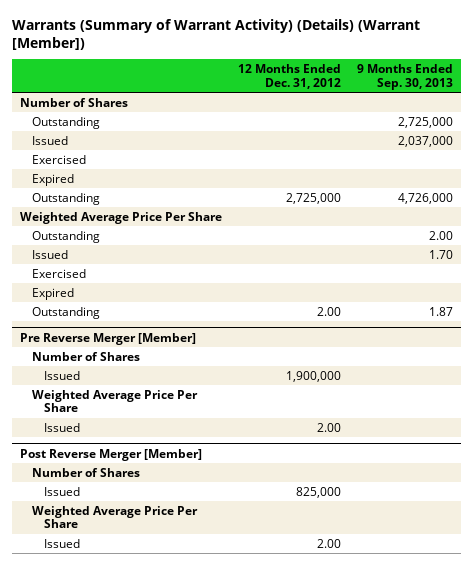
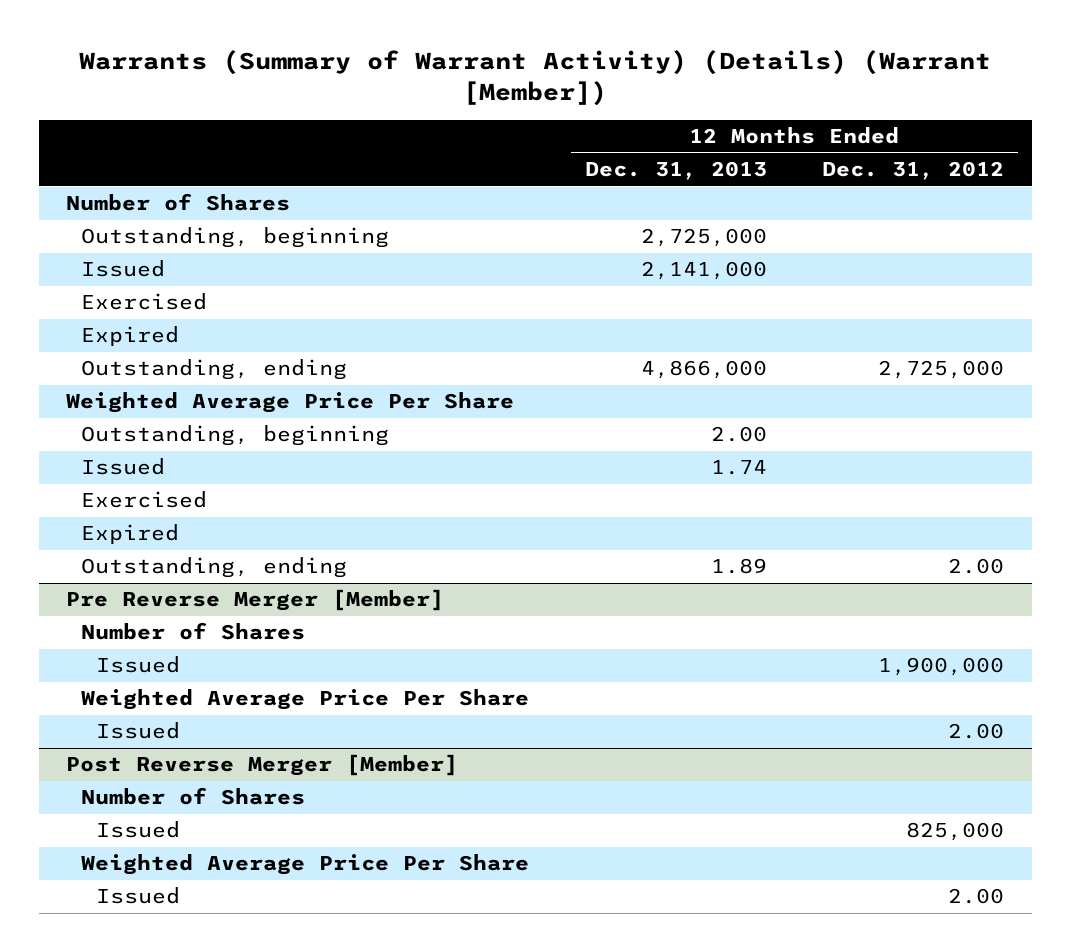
- | 12 Months Ended Dec. 31, 2012 | 9 Months Ended Sep. 30, 2013
+ | 12 Months Ended Dec. 31, 2013 | 12 Months Ended Dec. 31, 2012
- Outstanding | | 2,725,000
+ Outstanding, beginning | 2,725,000 |
- Outstanding | 2,725,000 | 4,726,000
+ Outstanding, ending | 4,866,000 | 2,725,000
- Outstanding | | 2.00
+ Outstanding, beginning | 2.00 |
- Outstanding | 2.00 | 1.87
+ Outstanding, ending | 1.89 | 2.00

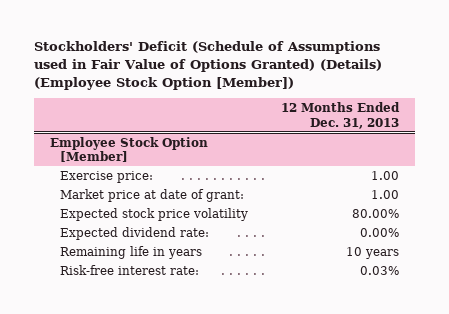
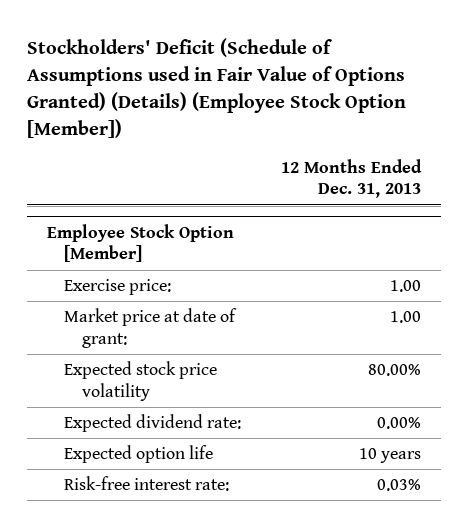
@ Employee Stock Option [Member]
- Remaining life in years | 10 years
+ Expected option life | 10 years

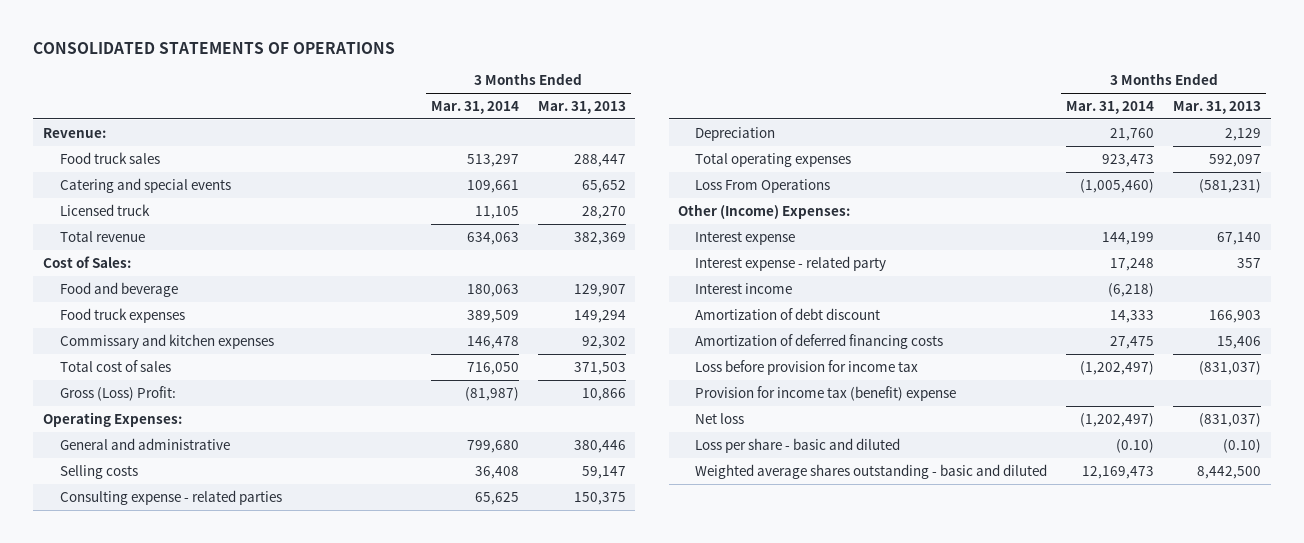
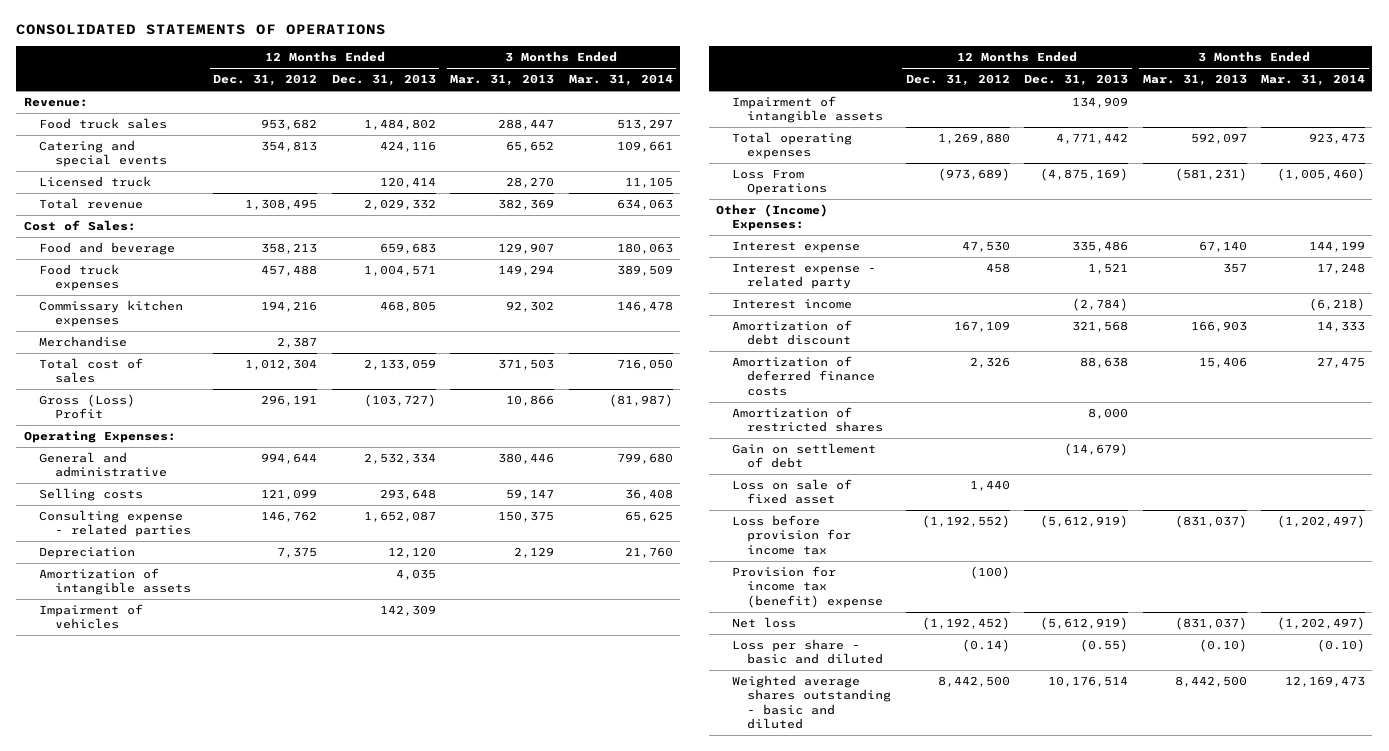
- | 3 Months Ended Mar. 31, 2014 | 3 Months Ended Mar. 31, 2013
+ | 12 Months Ended Dec. 31, 2012 | 12 Months Ended Dec. 31, 2013 | 3 Months Ended Mar. 31, 2013 | 3 Months Ended Mar. 31, 2014
- Commissary and kitchen expenses | 146,478 | 92,302
+ Commissary kitchen expenses | 194,216 | 468,805 | 92,302 | 146,478
+ Merchandise | 2,387 | | |
- Gross (Loss) Profit: | (81,987) | 10,866
+ Gross (Loss) Profit | 296,191 | (103,727) | 10,866 | (81,987)
+ Amortization of intangible assets | | 4,035 | |
+ Impairment of vehicles | | 142,309 | |
+ Impairment of intangible assets | | 134,909 | |
- Amortization of deferred financing costs | 27,475 | 15,406
+ Amortization of deferred finance costs | 2,326 | 88,638 | 15,406 | 27,475
+ Amortization of restricted shares | | 8,000 | |
+ Gain on settlement of debt | | (14,679) | |
+ Loss on sale of fixed asset | 1,440 | | |

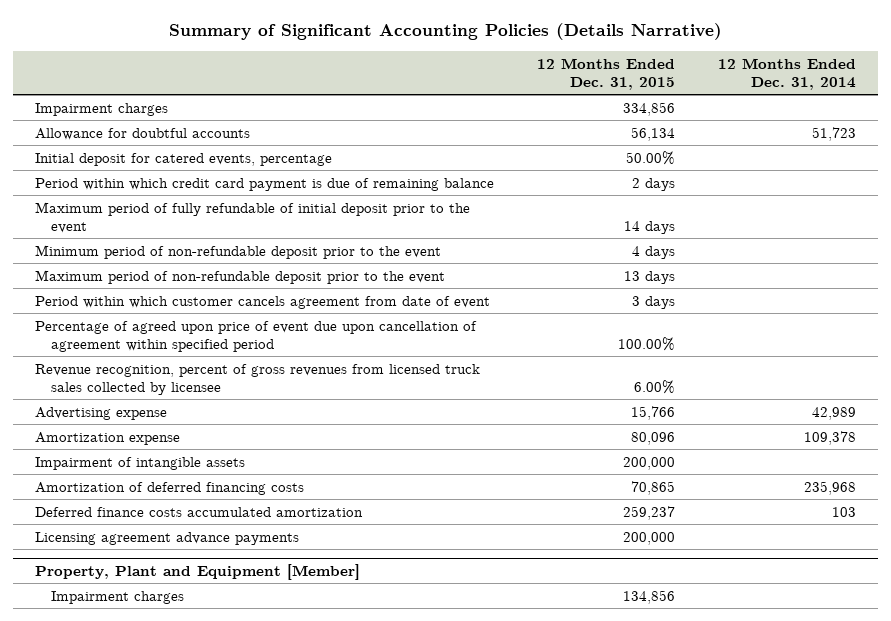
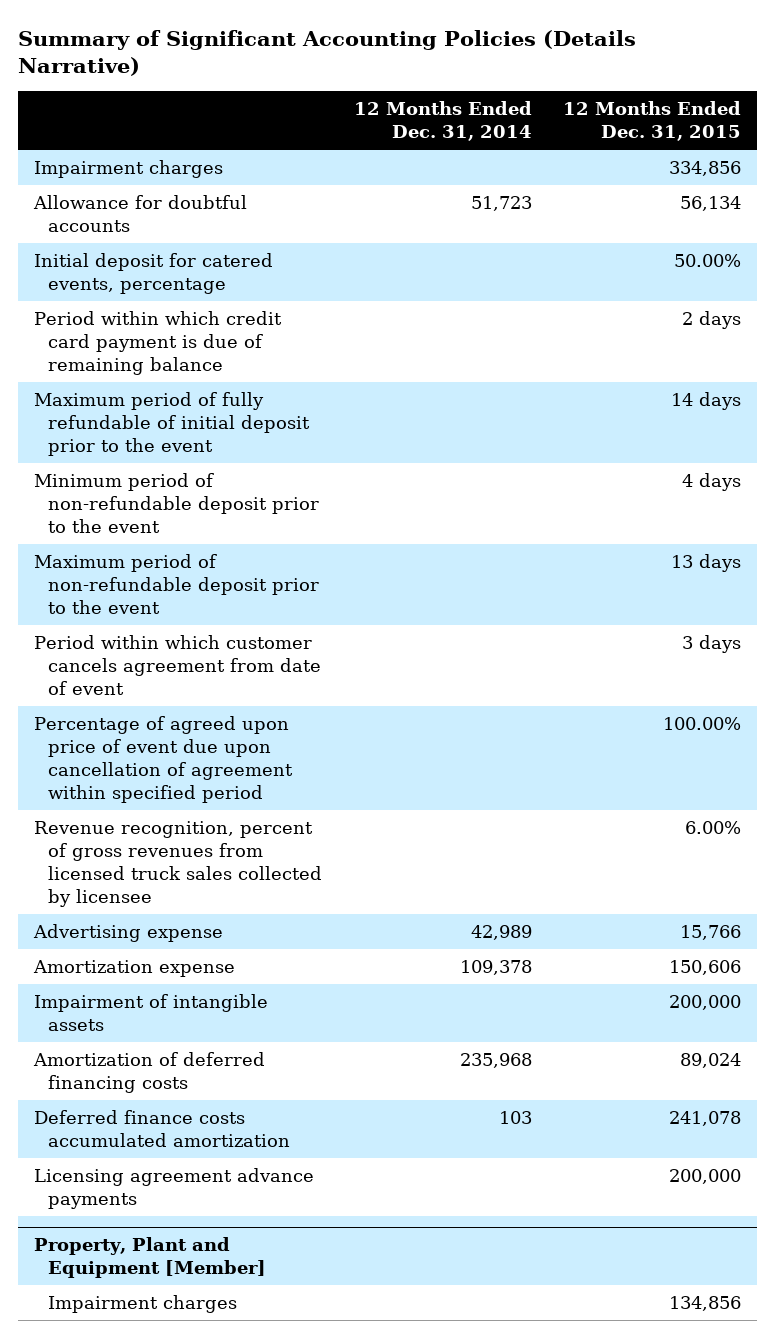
- | 12 Months Ended Dec. 31, 2015 | 12 Months Ended Dec. 31, 2014
+ | 12 Months Ended Dec. 31, 2014 | 12 Months Ended Dec. 31, 2015
- Amortization expense | 80,096 | 109,378
+ Amortization expense | 109,378 | 150,606
- Amortization of deferred financing costs | 70,865 | 235,968
- Deferred finance costs accumulated amortization | 259,237 | 103
+ Amortization of deferred financing costs | 235,968 | 89,024
+ Deferred finance costs accumulated amortization | 103 | 241,078

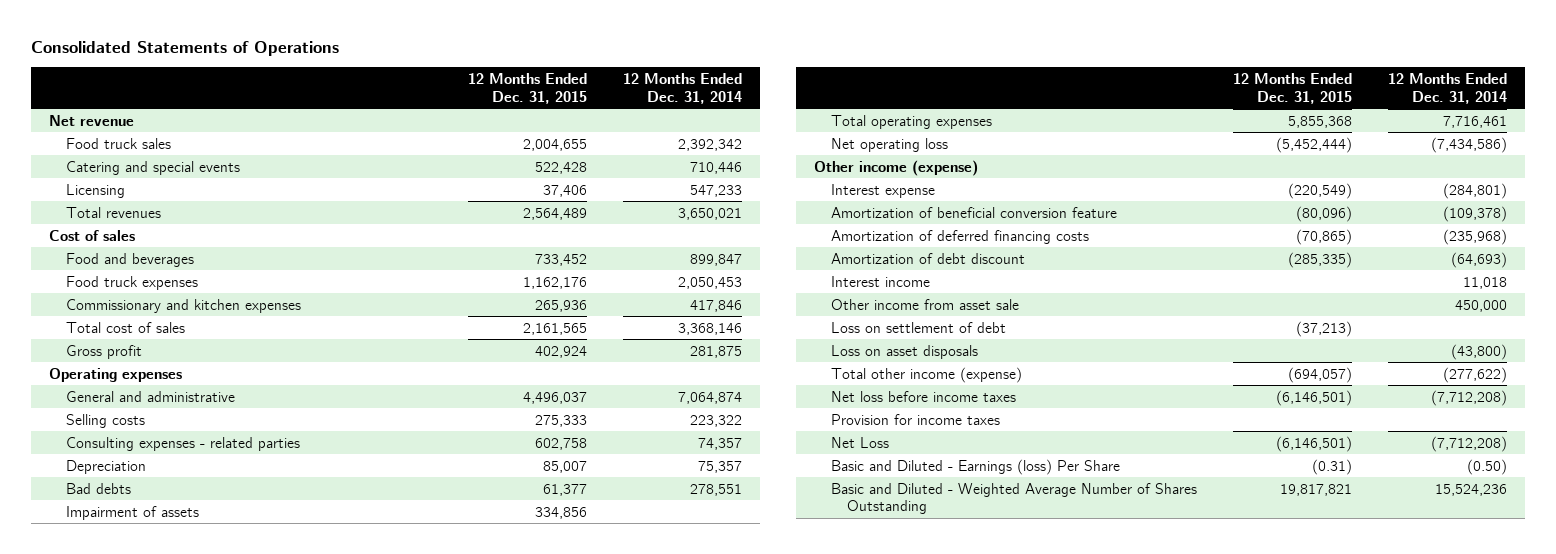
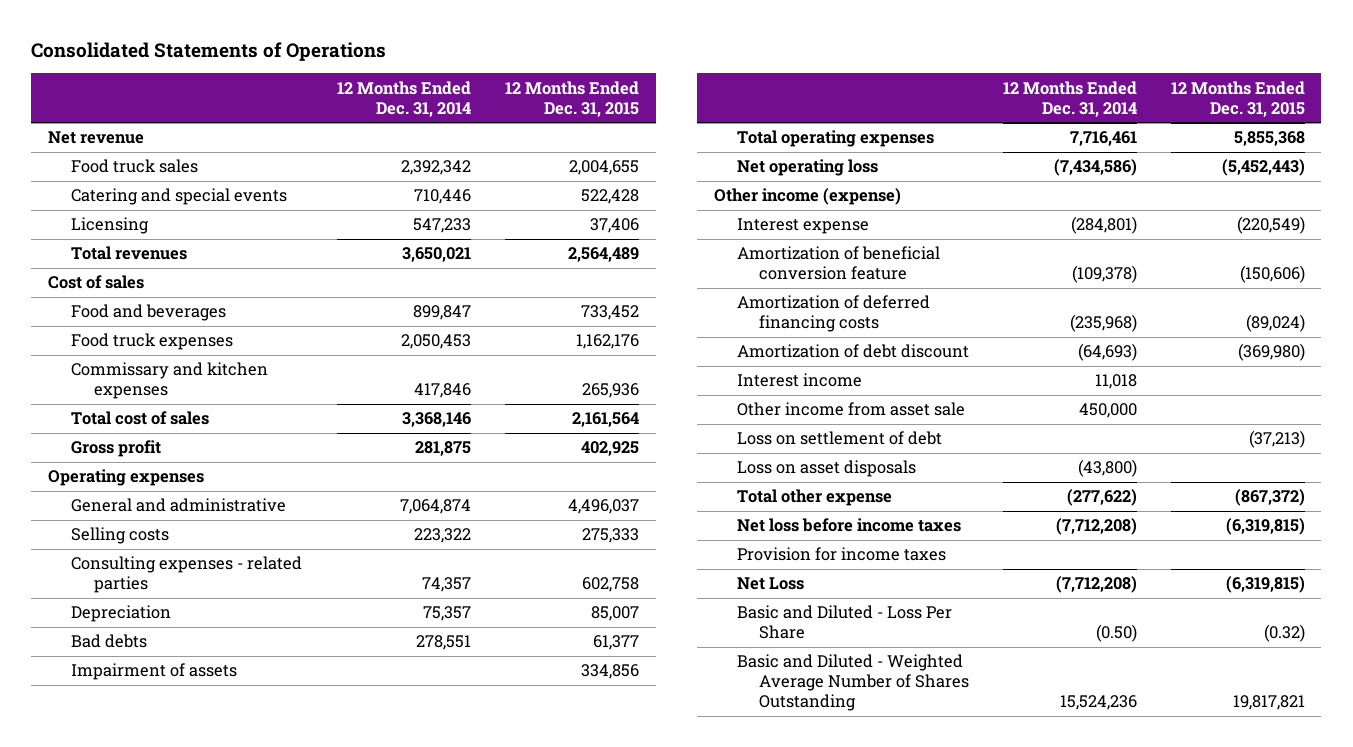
- | 12 Months Ended Dec. 31, 2015 | 12 Months Ended Dec. 31, 2014
+ | 12 Months Ended Dec. 31, 2014 | 12 Months Ended Dec. 31, 2015
- Commissionary and kitchen expenses | 265,936 | 417,846
- Total cost of sales | 2,161,565 | 3,368,146
- Gross profit | 402,924 | 281,875
+ Commissary and kitchen expenses | 417,846 | 265,936
+ Total cost of sales | 3,368,146 | 2,161,564
+ Gross profit | 281,875 | 402,925
- Net operating loss | (5,452,444) | (7,434,586)
+ Net operating loss | (7,434,586) | (5,452,443)
- Amortization of beneficial conversion feature | (80,096) | (109,378)
- Amortization of deferred financing costs | (70,865) | (235,968)
- Amortization of debt discount | (285,335) | (64,693)
+ Amortization of beneficial conversion feature | (109,378) | (150,606)
+ Amortization of deferred financing costs | (235,968) | (89,024)
+ Amortization of debt discount | (64,693) | (369,980)
- Total other income (expense) | (694,057) | (277,622)
- Net loss before income taxes | (6,146,501) | (7,712,208)
+ Total other expense | (277,622) | (867,372)
+ Net loss before income taxes | (7,712,208) | (6,319,815)
- Net Loss | (6,146,501) | (7,712,208)
- Basic and Diluted - Earnings (loss) Per Share | (0.31) | (0.50)
+ Net Loss | (7,712,208) | (6,319,815)
+ Basic and Diluted - Loss Per Share | (0.50) | (0.32)

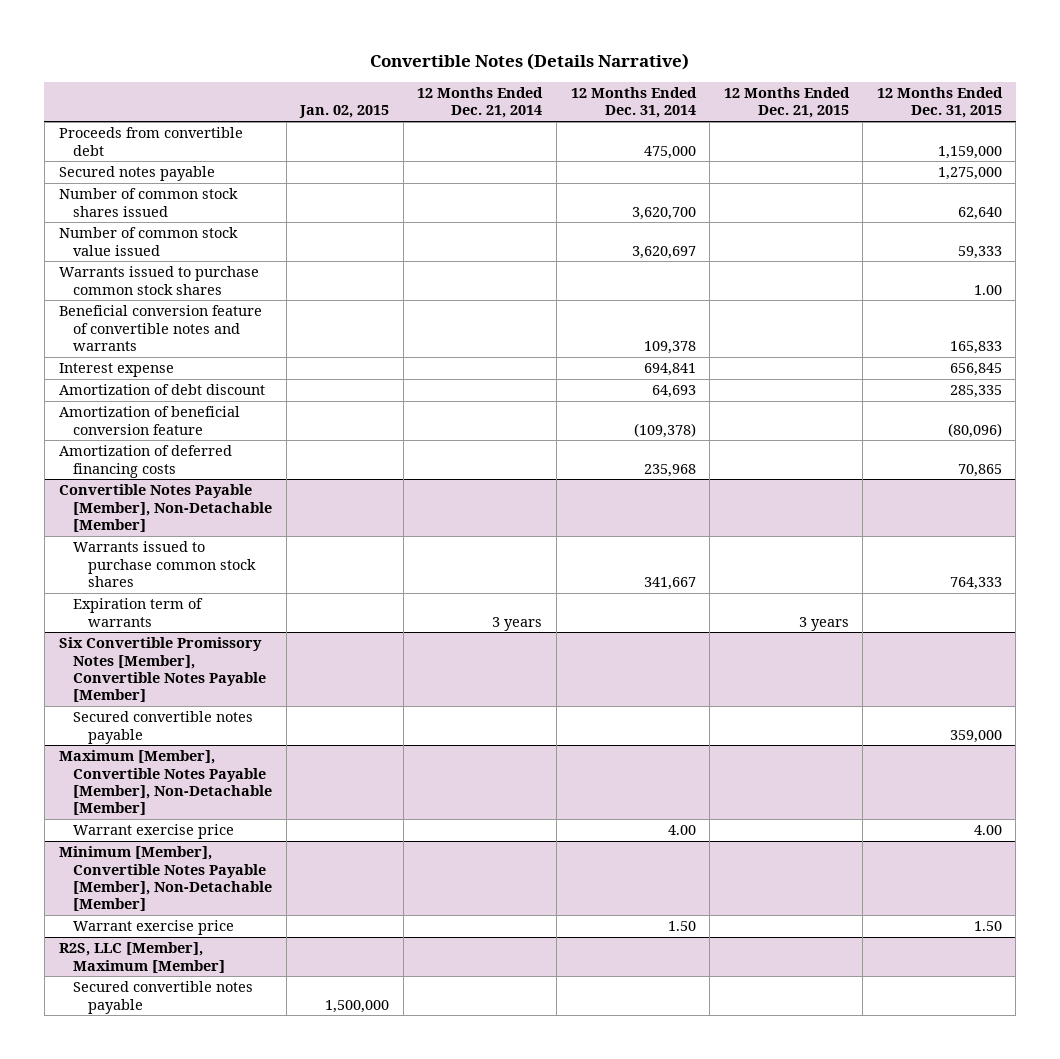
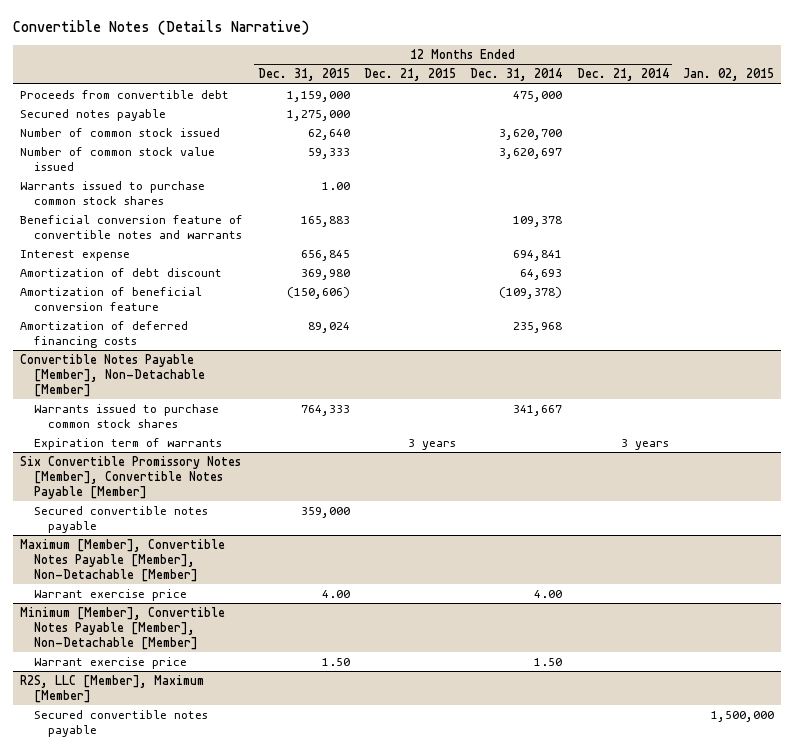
- | Jan. 02, 2015 | 12 Months Ended Dec. 21, 2014 | 12 Months Ended Dec. 31, 2014 | 12 Months Ended Dec. 21, 2015 | 12 Months Ended Dec. 31, 2015
+ | 12 Months Ended Dec. 31, 2015 | 12 Months Ended Dec. 21, 2015 | 12 Months Ended Dec. 31, 2014 | 12 Months Ended Dec. 21, 2014 | Jan. 02, 2015
- Number of common stock shares issued | | | 3,620,700 | | 62,640
+ Number of common stock issued | 62,640 | | 3,620,700 | |
- Beneficial conversion feature of convertible notes and warrants | | | 109,378 | | 165,833
+ Beneficial conversion feature of convertible notes and warrants | 165,883 | | 109,378 | |
- Amortization of debt discount | | | 64,693 | | 285,335
- Amortization of beneficial conversion feature | | | (109,378) | | (80,096)
- Amortization of deferred financing costs | | | 235,968 | | 70,865
+ Amortization of debt discount | 369,980 | | 64,693 | |
+ Amortization of beneficial conversion feature | (150,606) | | (109,378) | |
+ Amortization of deferred financing costs | 89,024 | | 235,968 | |

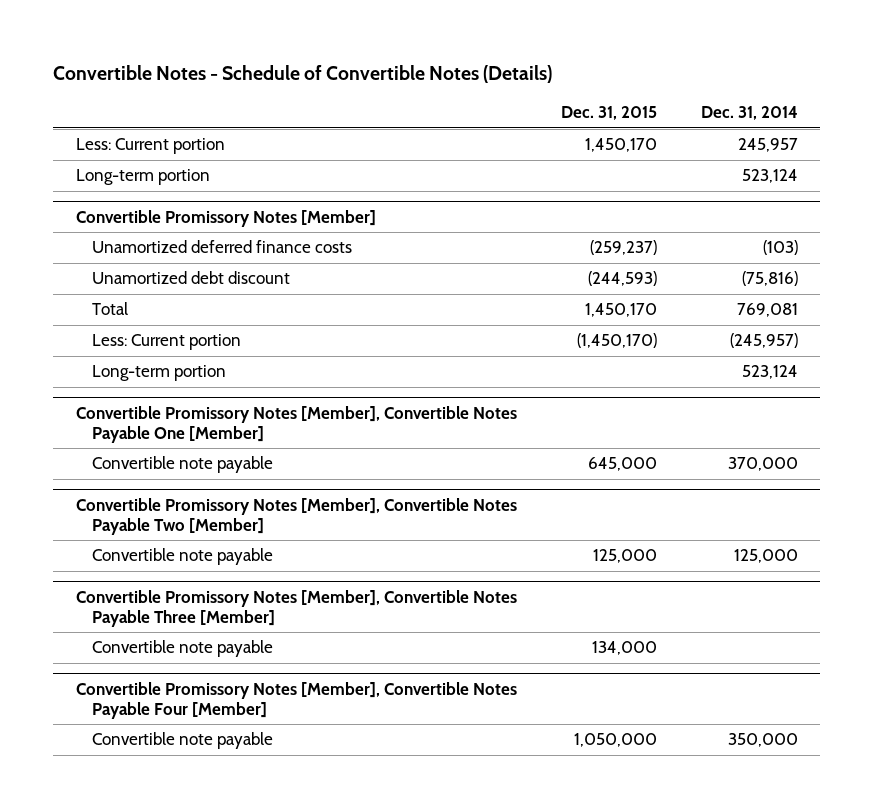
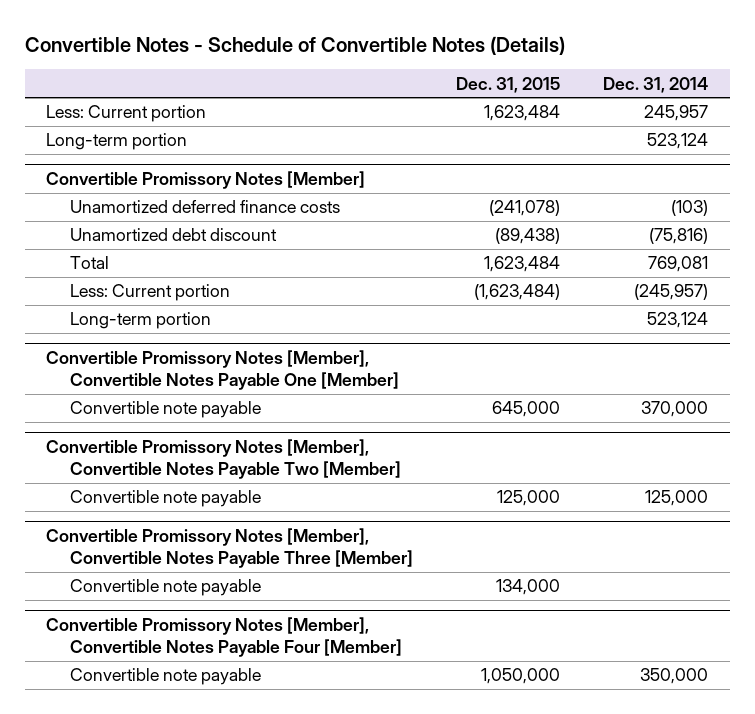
- Less: Current portion | 1,450,170 | 245,957
+ Less: Current portion | 1,623,484 | 245,957
@ Convertible Promissory Notes [Member]
- Unamortized deferred finance costs | (259,237) | (103)
- Unamortized debt discount | (244,593) | (75,816)
- Total | 1,450,170 | 769,081
- Less: Current portion | (1,450,170) | (245,957)
+ Unamortized deferred finance costs | (241,078) | (103)
+ Unamortized debt discount | (89,438) | (75,816)
+ Total | 1,623,484 | 769,081
+ Less: Current portion | (1,623,484) | (245,957)

